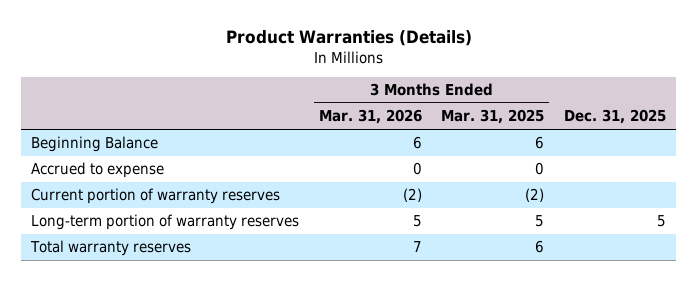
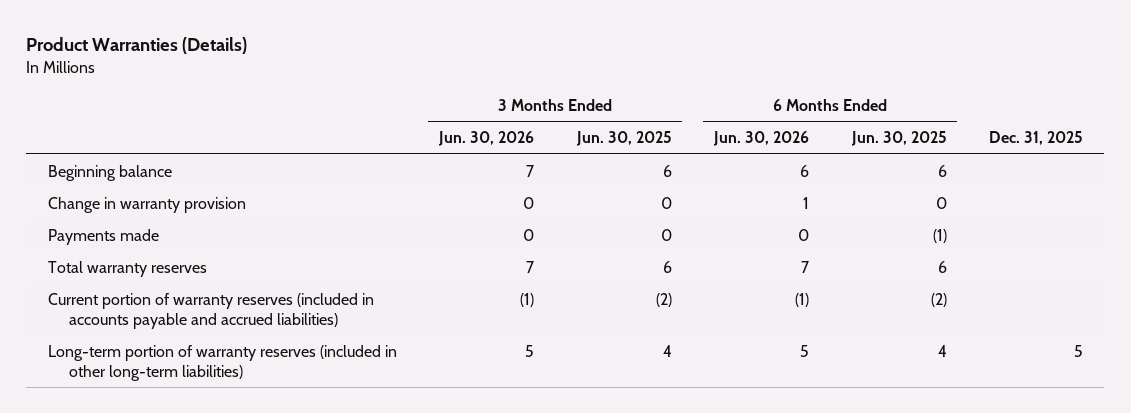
- | 3 Months Ended Mar. 31, 2026 | 3 Months Ended Mar. 31, 2025 | Dec. 31, 2025
+ | 3 Months Ended Jun. 30, 2026 | 3 Months Ended Jun. 30, 2025 | 6 Months Ended Jun. 30, 2026 | 6 Months Ended Jun. 30, 2025 | Dec. 31, 2025
- Beginning Balance | 6 | 6 |
- Accrued to expense | 0 | 0 |
- Current portion of warranty reserves | (2) | (2) |
- Long-term portion of warranty reserves | 5 | 5 | 5
+ Beginning balance | 7 | 6 | 6 | 6 |
+ Change in warranty provision | 0 | 0 | 1 | 0 |
+ Payments made | 0 | 0 | 0 | (1) |
+ Current portion of warranty reserves (included in accounts payable and accrued liabilities) | (1) | (2) | (1) | (2) |
+ Long-term portion of warranty reserves (included in other long-term liabilities) | 5 | 4 | 5 | 4 | 5

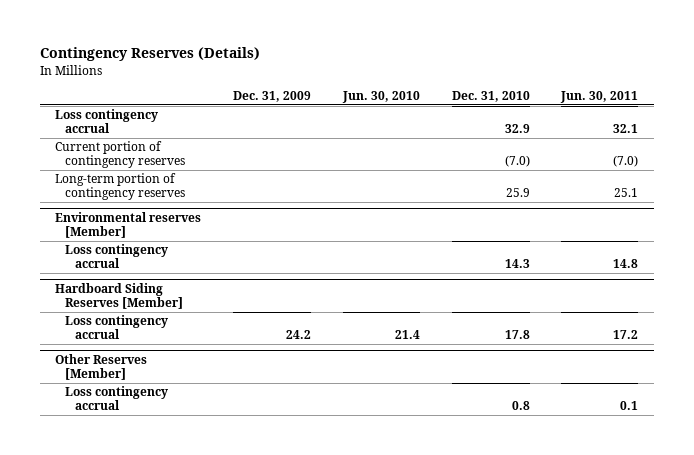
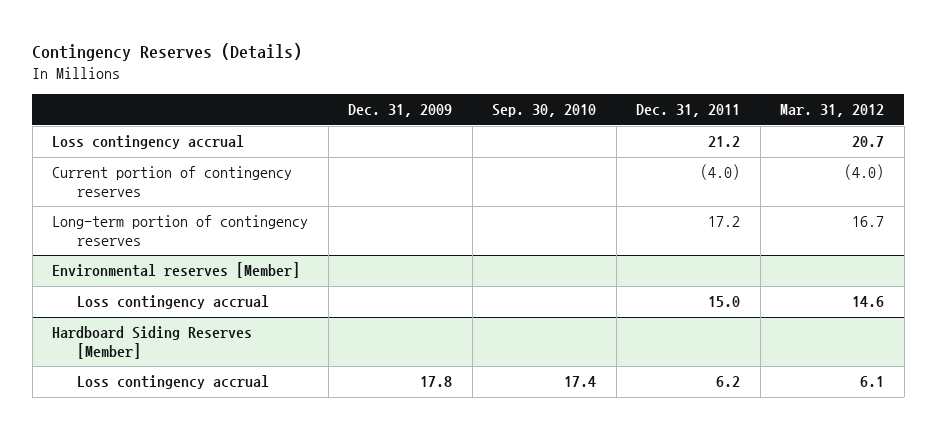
- | Dec. 31, 2009 | Jun. 30, 2010 | Dec. 31, 2010 | Jun. 30, 2011
+ | Dec. 31, 2009 | Sep. 30, 2010 | Dec. 31, 2011 | Mar. 31, 2012
@ Hardboard Siding Reserves [Member]
- Loss contingency accrual | 24.2 | 21.4 | 17.8 | 17.2
- Other Reserves [Member]
- Loss contingency accrual | | | 0.8 | 0.1
@ Hardboard Siding Reserves [Member]
+ Loss contingency accrual | 17.8 | 17.4 | 6.2 | 6.1

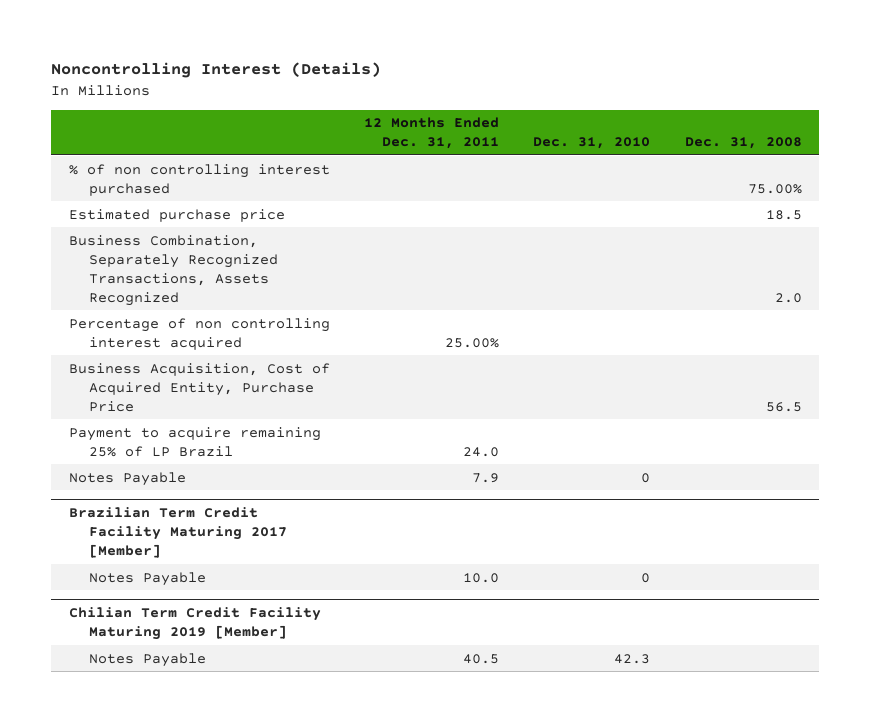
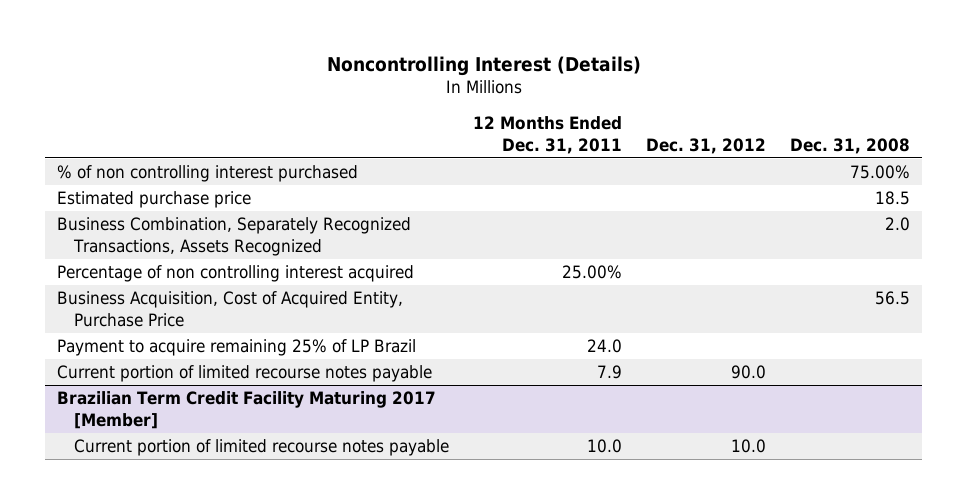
- | 12 Months Ended Dec. 31, 2011 | Dec. 31, 2010 | Dec. 31, 2008
+ | 12 Months Ended Dec. 31, 2011 | Dec. 31, 2012 | Dec. 31, 2008
- Notes Payable | 7.9 | 0 |
+ Current portion of limited recourse notes payable | 7.9 | 90.0 |
@ Brazilian Term Credit Facility Maturing 2017 [Member]
- Notes Payable | 10.0 | 0 |
- Chilian Term Credit Facility Maturing 2019 [Member]
- Notes Payable | 40.5 | 42.3 |
@ Brazilian Term Credit Facility Maturing 2017 [Member]
+ Current portion of limited recourse notes payable | 10.0 | 10.0 |

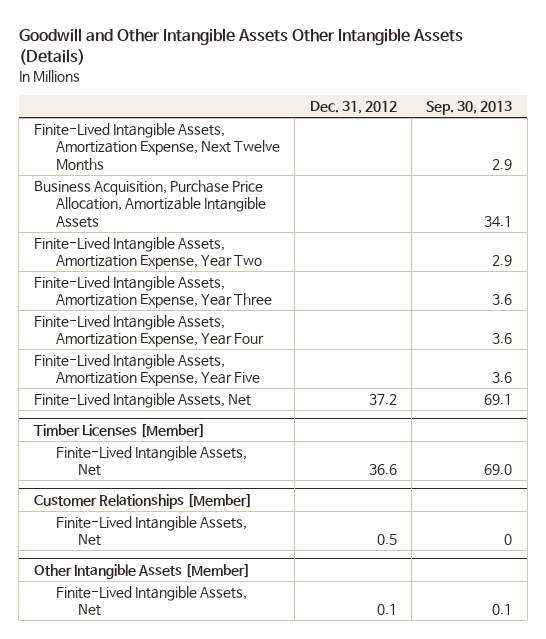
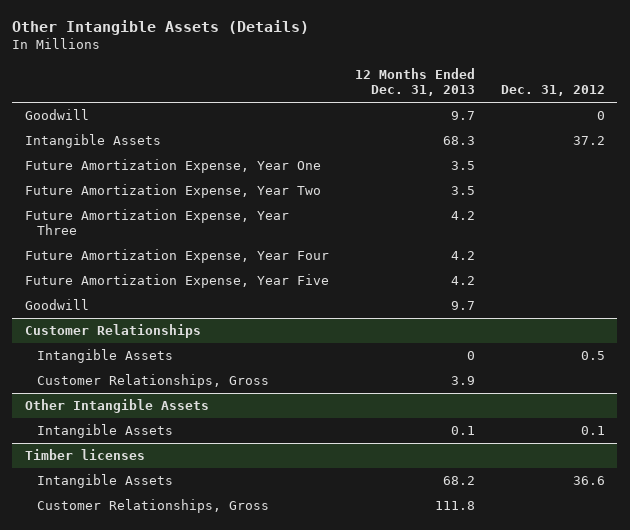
- Goodwill and Other Intangible Assets Other Intangible Assets (Details)
+ Other Intangible Assets (Details)
- | Dec. 31, 2012 | Sep. 30, 2013
+ | 12 Months Ended Dec. 31, 2013 | Dec. 31, 2012
- Finite-Lived Intangible Assets, Amortization Expense, Next Twelve Months | | 2.9
- Business Acquisition, Purchase Price Allocation, Amortizable Intangible Assets | | 34.1
- Finite-Lived Intangible Assets, Amortization Expense, Year Two | | 2.9
- Finite-Lived Intangible Assets, Amortization Expense, Year Three | | 3.6
- Finite-Lived Intangible Assets, Amortization Expense, Year Four | | 3.6
- Finite-Lived Intangible Assets, Amortization Expense, Year Five | | 3.6
- Finite-Lived Intangible Assets, Net | 37.2 | 69.1
- Timber Licenses [Member]
- Finite-Lived Intangible Assets, Net | 36.6 | 69.0
- Customer Relationships [Member]
- Finite-Lived Intangible Assets, Net | 0.5 | 0
- Other Intangible Assets [Member]
- Finite-Lived Intangible Assets, Net | 0.1 | 0.1
+ Goodwill | 9.7 | 0
+ Intangible Assets | 68.3 | 37.2
+ Future Amortization Expense, Year One | 3.5 |
+ Future Amortization Expense, Year Two | 3.5 |
+ Future Amortization Expense, Year Three | 4.2 |
+ Future Amortization Expense, Year Four | 4.2 |
+ Future Amortization Expense, Year Five | 4.2 |
+ Goodwill | 9.7 |
+ Customer Relationships
+ Intangible Assets | 0 | 0.5
+ Customer Relationships, Gross | 3.9 |
+ Other Intangible Assets
+ Intangible Assets | 0.1 | 0.1
+ Timber licenses
+ Intangible Assets | 68.2 | 36.6
+ Customer Relationships, Gross | 111.8 |

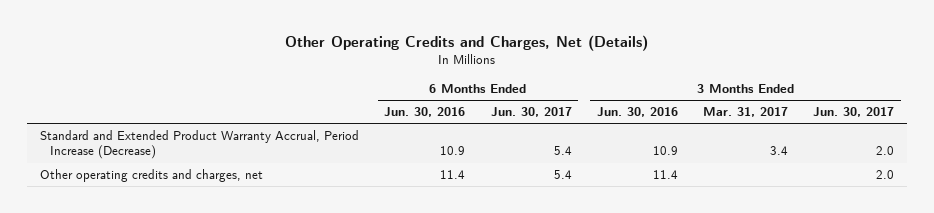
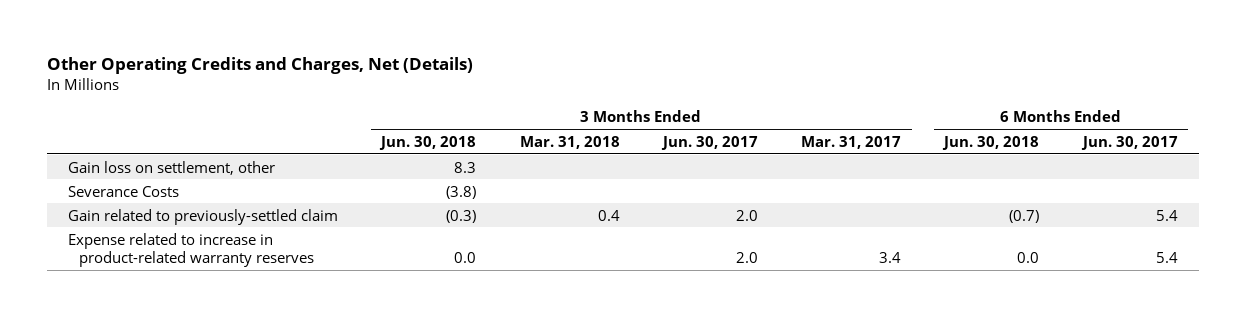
- | 6 Months Ended Jun. 30, 2016 | 6 Months Ended Jun. 30, 2017 | 3 Months Ended Jun. 30, 2016 | 3 Months Ended Mar. 31, 2017 | 3 Months Ended Jun. 30, 2017
+ | 3 Months Ended Jun. 30, 2018 | 3 Months Ended Mar. 31, 2018 | 3 Months Ended Jun. 30, 2017 | 3 Months Ended Mar. 31, 2017 | 6 Months Ended Jun. 30, 2018 | 6 Months Ended Jun. 30, 2017
- Standard and Extended Product Warranty Accrual, Period Increase (Decrease) | 10.9 | 5.4 | 10.9 | 3.4 | 2.0
- Other operating credits and charges, net | 11.4 | 5.4 | 11.4 | | 2.0
+ Gain loss on settlement, other | 8.3 | | | | |
+ Severance Costs | (3.8) | | | | |
+ Gain related to previously-settled claim | (0.3) | 0.4 | 2.0 | | (0.7) | 5.4
+ Expense related to increase in product-related warranty reserves | 0.0 | | 2.0 | 3.4 | 0.0 | 5.4

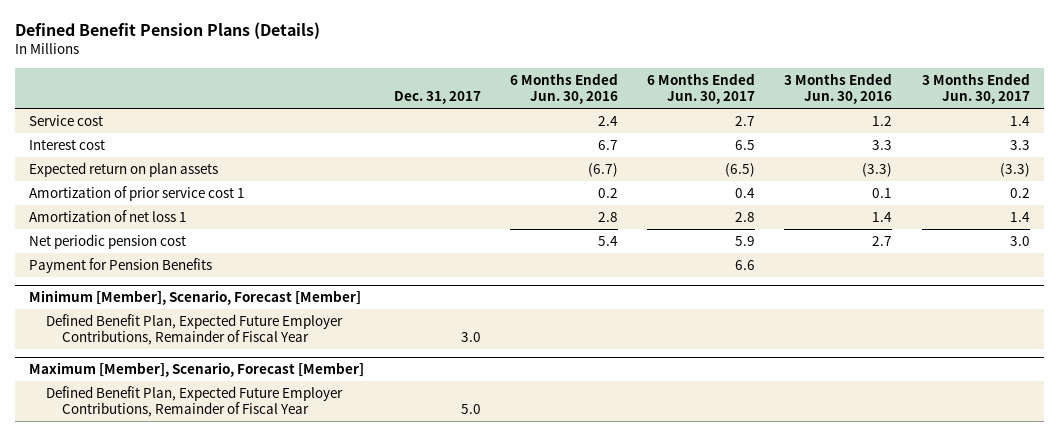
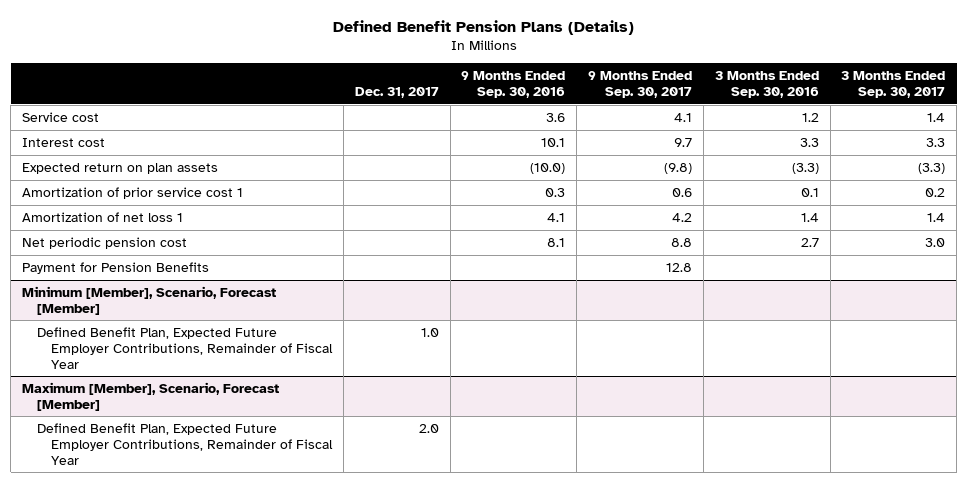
- | Dec. 31, 2017 | 6 Months Ended Jun. 30, 2016 | 6 Months Ended Jun. 30, 2017 | 3 Months Ended Jun. 30, 2016 | 3 Months Ended Jun. 30, 2017
+ | Dec. 31, 2017 | 9 Months Ended Sep. 30, 2016 | 9 Months Ended Sep. 30, 2017 | 3 Months Ended Sep. 30, 2016 | 3 Months Ended Sep. 30, 2017
@ Minimum [Member], Scenario, Forecast [Member]
- Defined Benefit Plan, Expected Future Employer Contributions, Remainder of Fiscal Year | 3.0 | | | |
+ Defined Benefit Plan, Expected Future Employer Contributions, Remainder of Fiscal Year | 1.0 | | | |
@ Maximum [Member], Scenario, Forecast [Member]
- Defined Benefit Plan, Expected Future Employer Contributions, Remainder of Fiscal Year | 5.0 | | | |
+ Defined Benefit Plan, Expected Future Employer Contributions, Remainder of Fiscal Year | 2.0 | | | |

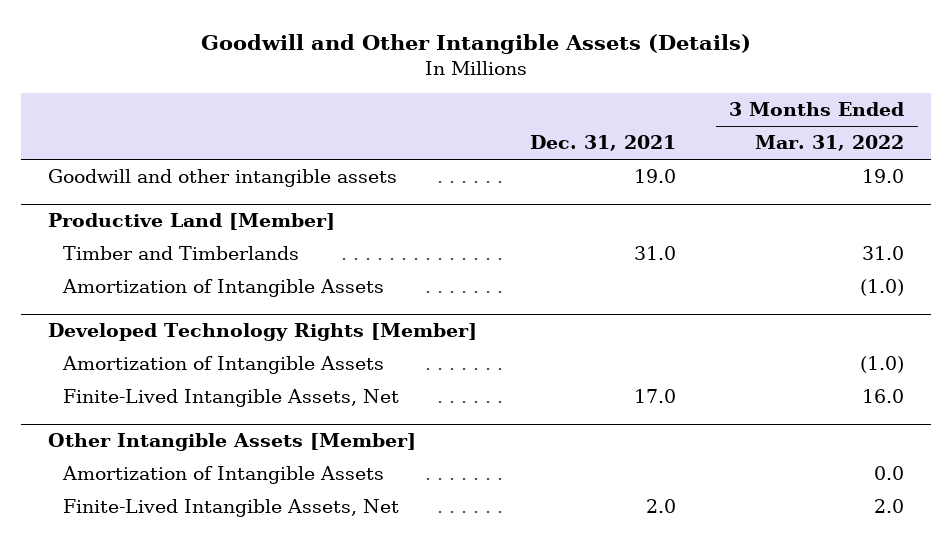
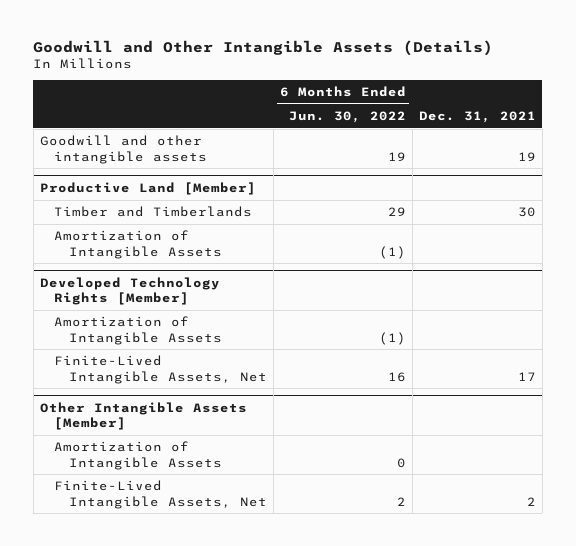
- | Dec. 31, 2021 | 3 Months Ended Mar. 31, 2022
+ | 6 Months Ended Jun. 30, 2022 | Dec. 31, 2021
- Goodwill and other intangible assets | 19.0 | 19.0
+ Goodwill and other intangible assets | 19 | 19
@ Productive Land [Member]
- Timber and Timberlands | 31.0 | 31.0
+ Timber and Timberlands | 29 | 30
@ Developed Technology Rights [Member]
- Finite-Lived Intangible Assets, Net | 17.0 | 16.0
+ Finite-Lived Intangible Assets, Net | 16 | 17
@ Other Intangible Assets [Member]
- Finite-Lived Intangible Assets, Net | 2.0 | 2.0
+ Finite-Lived Intangible Assets, Net | 2 | 2

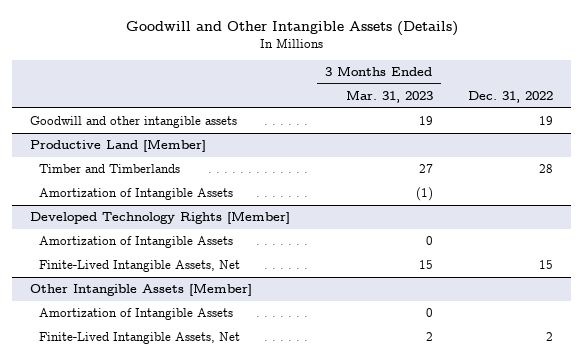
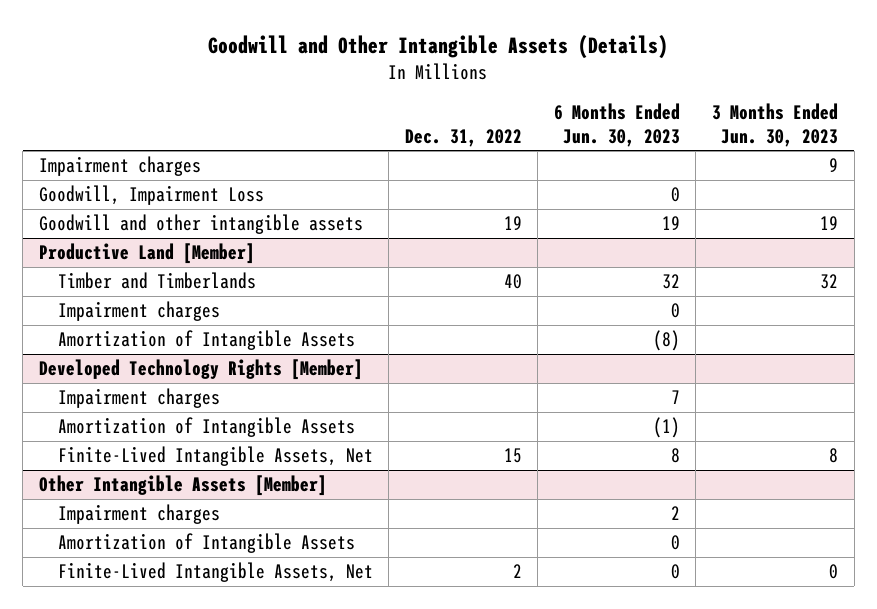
- | 3 Months Ended Mar. 31, 2023 | Dec. 31, 2022
+ | Dec. 31, 2022 | 6 Months Ended Jun. 30, 2023 | 3 Months Ended Jun. 30, 2023
+ Impairment charges | | | 9
+ Goodwill, Impairment Loss | | 0 |
@ Productive Land [Member]
- Timber and Timberlands | 27 | 28
+ Timber and Timberlands | 40 | 32 | 32
+ Impairment charges | | 0 |
@ Developed Technology Rights [Member]
+ Impairment charges | | 7 |
@ Other Intangible Assets [Member]
+ Impairment charges | | 2 |

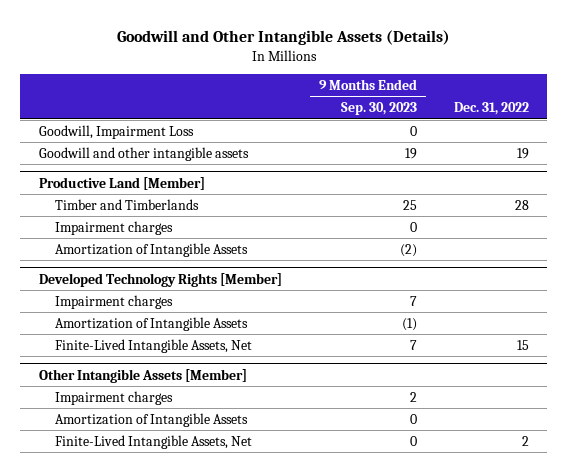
- | Dec. 31, 2022 | 6 Months Ended Jun. 30, 2023 | 3 Months Ended Jun. 30, 2023
+ | 9 Months Ended Sep. 30, 2023 | Dec. 31, 2022
- Impairment charges | | | 9
@ Productive Land [Member]
- Timber and Timberlands | 40 | 32 | 32
+ Timber and Timberlands | 25 | 28

